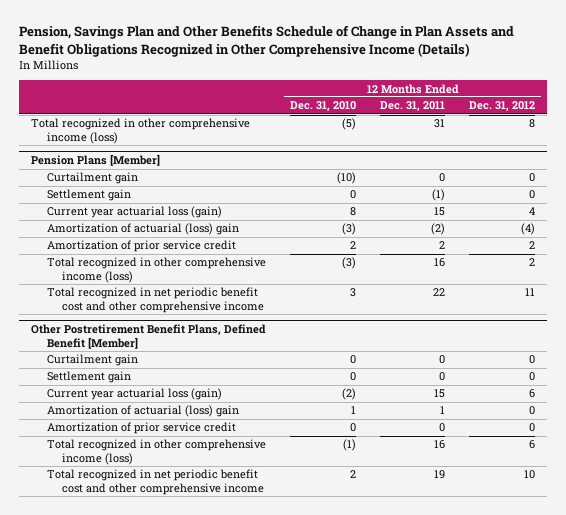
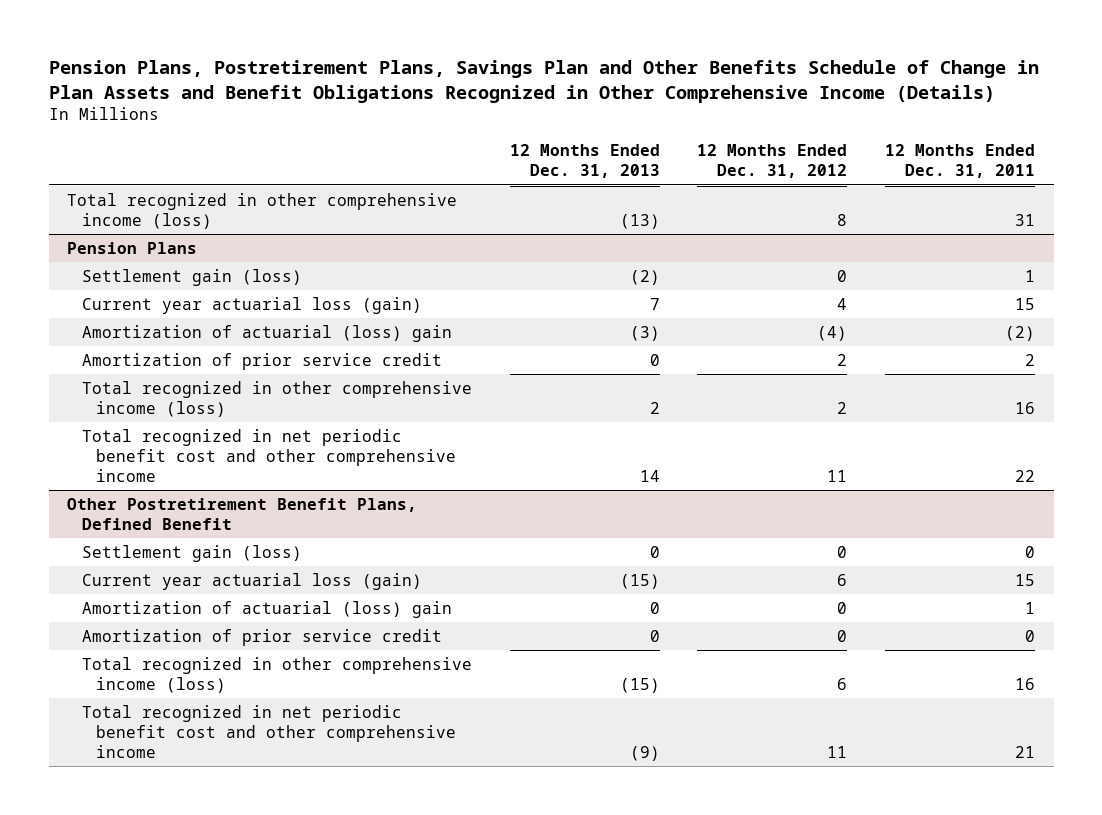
- Pension, Savings Plan and Other Benefits Schedule of Change in Plan Assets and Benefit Obligations Recognized in Other Comprehensive Income (Details)
+ Pension Plans, Postretirement Plans, Savings Plan and Other Benefits Schedule of Change in Plan Assets and Benefit Obligations Recognized in Other Comprehensive Income (Details)
- | 12 Months Ended Dec. 31, 2010 | 12 Months Ended Dec. 31, 2011 | 12 Months Ended Dec. 31, 2012
+ | 12 Months Ended Dec. 31, 2013 | 12 Months Ended Dec. 31, 2012 | 12 Months Ended Dec. 31, 2011
- Pension Plans [Member]
- Curtailment gain | (10) | 0 | 0
- Settlement gain | 0 | (1) | 0
+ Pension Plans
+ Settlement gain (loss) | (2) | 0 | 1
- Other Postretirement Benefit Plans, Defined Benefit [Member]
- Curtailment gain | 0 | 0 | 0
- Settlement gain | 0 | 0 | 0
+ Other Postretirement Benefit Plans, Defined Benefit
+ Settlement gain (loss) | 0 | 0 | 0
- Total recognized in net periodic benefit cost and other comprehensive income | 2 | 19 | 10
+ Total recognized in net periodic benefit cost and other comprehensive income | (9) | 11 | 21

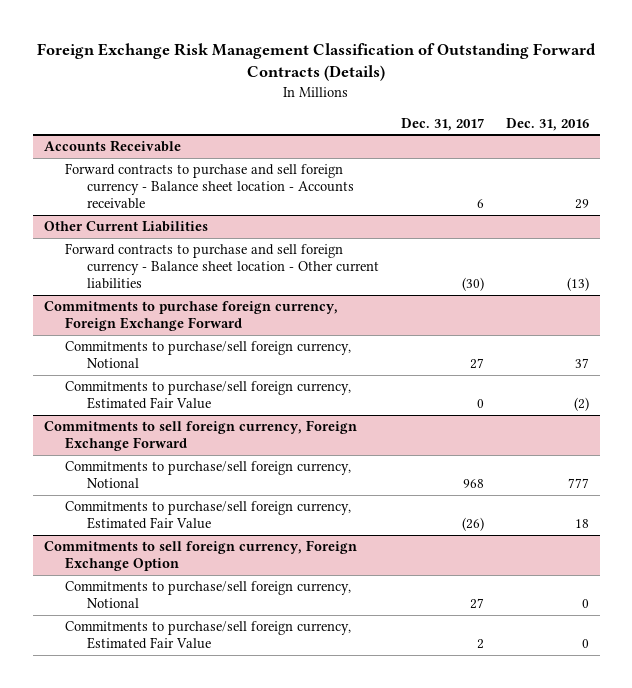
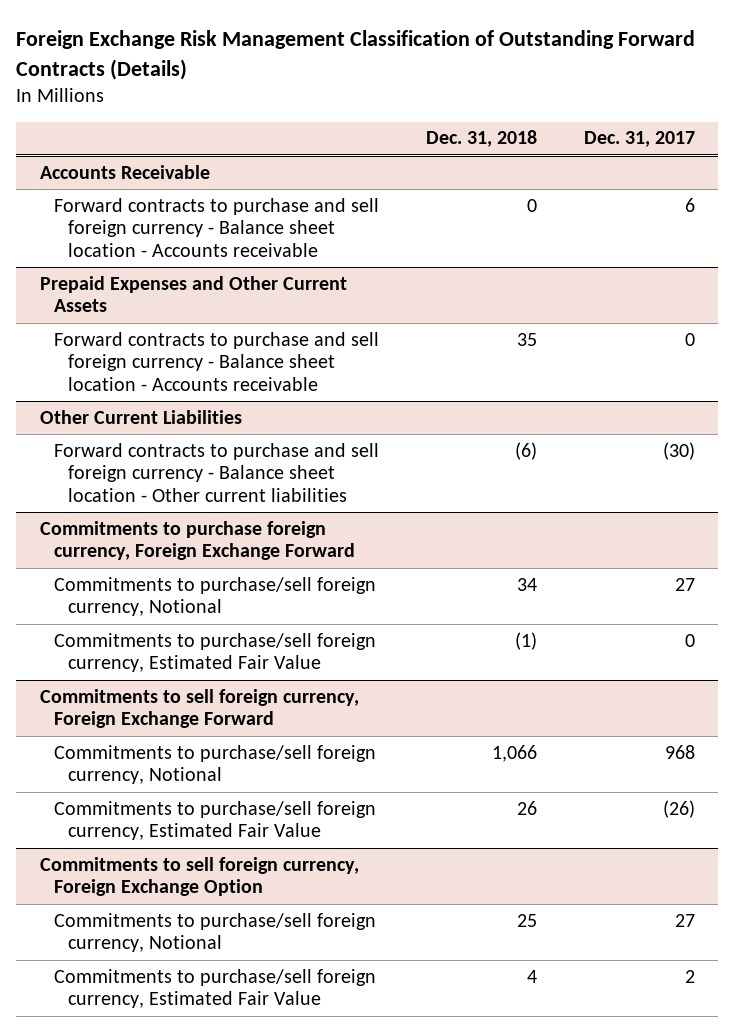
- | Dec. 31, 2017 | Dec. 31, 2016
+ | Dec. 31, 2018 | Dec. 31, 2017
+ Prepaid Expenses and Other Current Assets
+ Forward contracts to purchase and sell foreign currency - Balance sheet location - Accounts receivable | 35 | 0

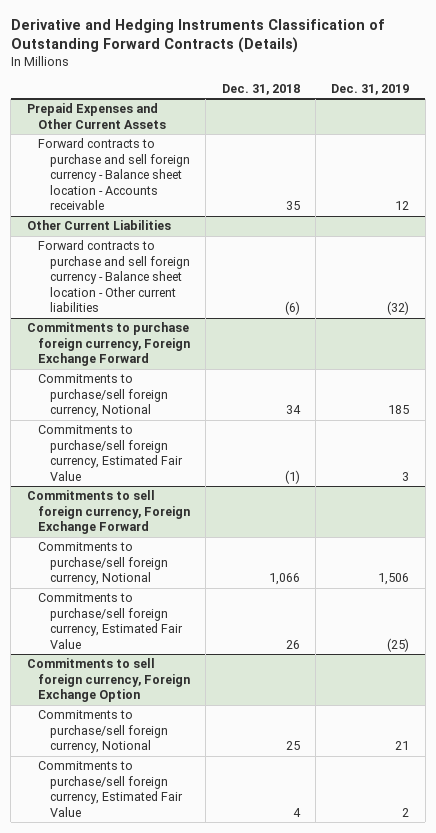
- Foreign Exchange Risk Management Classification of Outstanding Forward Contracts (Details)
+ Derivative and Hedging Instruments Classification of Outstanding Forward Contracts (Details)
- | Dec. 31, 2018 | Dec. 31, 2017
+ | Dec. 31, 2018 | Dec. 31, 2019
- Accounts Receivable
- Forward contracts to purchase and sell foreign currency - Balance sheet location - Accounts receivable | 0 | 6

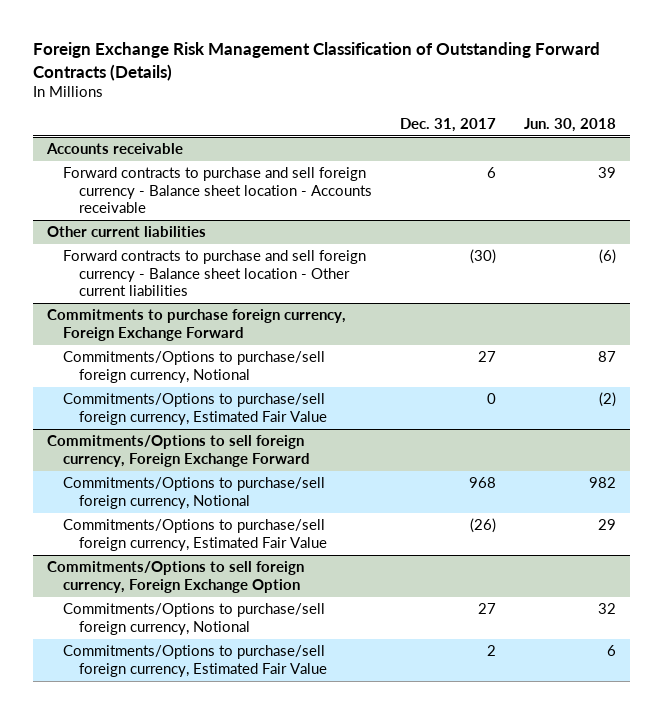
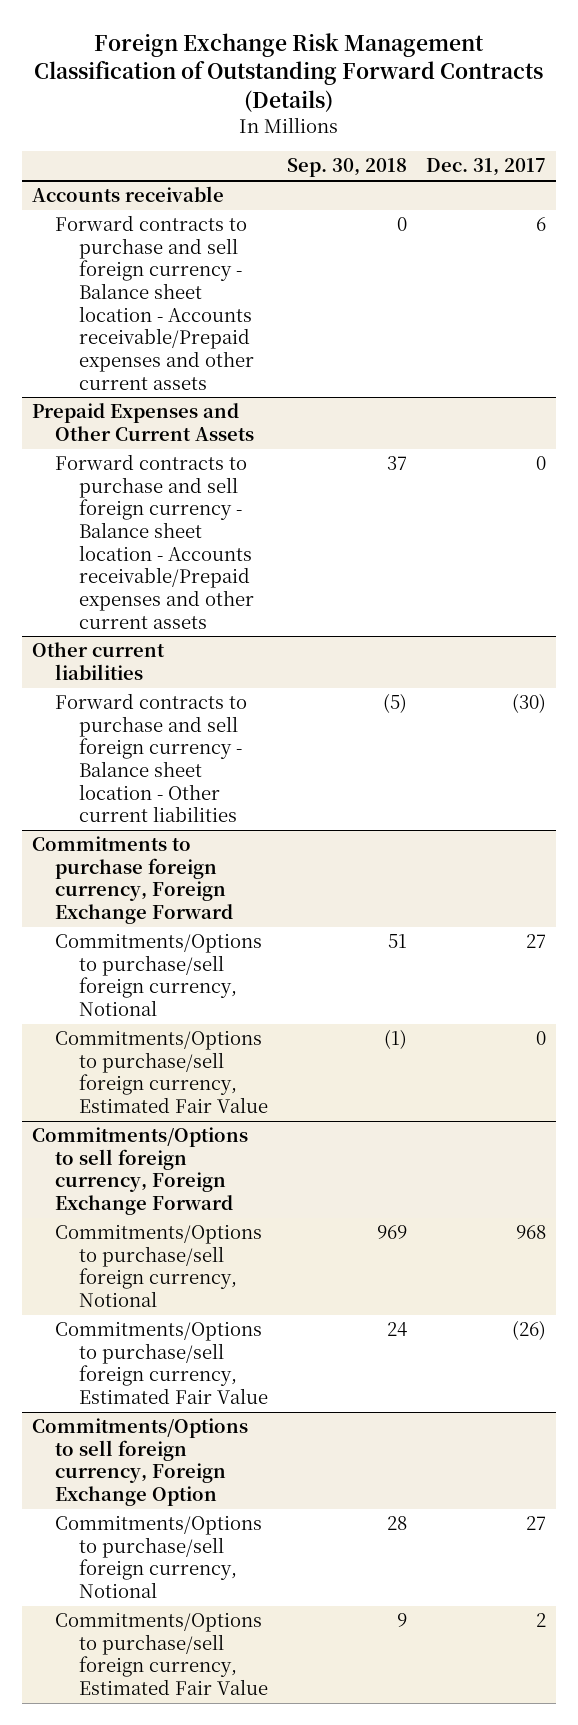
- | Dec. 31, 2017 | Jun. 30, 2018
+ | Sep. 30, 2018 | Dec. 31, 2017
@ Accounts receivable
- Forward contracts to purchase and sell foreign currency - Balance sheet location - Accounts receivable | 6 | 39
+ Forward contracts to purchase and sell foreign currency - Balance sheet location - Accounts receivable/Prepaid expenses and other current assets | 0 | 6
+ Prepaid Expenses and Other Current Assets
+ Forward contracts to purchase and sell foreign currency - Balance sheet location - Accounts receivable/Prepaid expenses and other current assets | 37 | 0

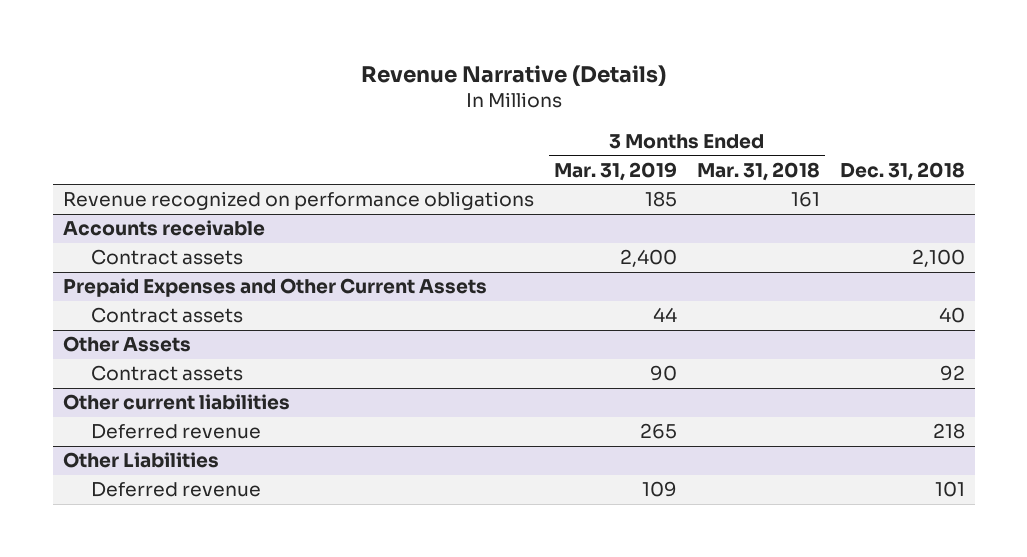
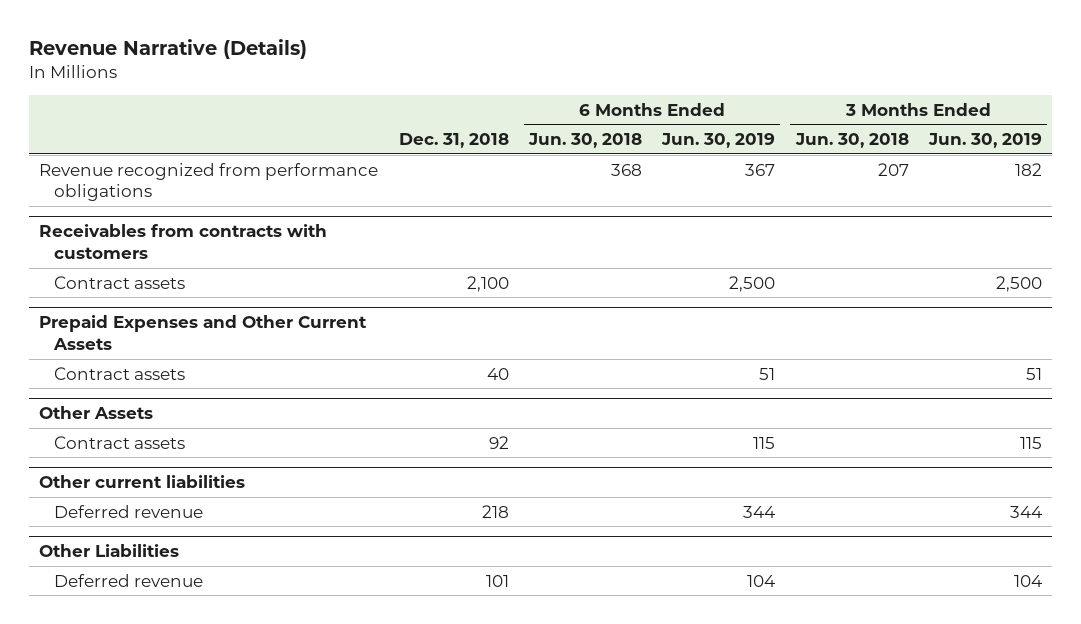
- | 3 Months Ended Mar. 31, 2019 | 3 Months Ended Mar. 31, 2018 | Dec. 31, 2018
+ | Dec. 31, 2018 | 6 Months Ended Jun. 30, 2018 | 6 Months Ended Jun. 30, 2019 | 3 Months Ended Jun. 30, 2018 | 3 Months Ended Jun. 30, 2019
- Revenue recognized on performance obligations | 185 | 161 |
- Accounts receivable
+ Revenue recognized from performance obligations | | 368 | 367 | 207 | 182
+ Receivables from contracts with customers

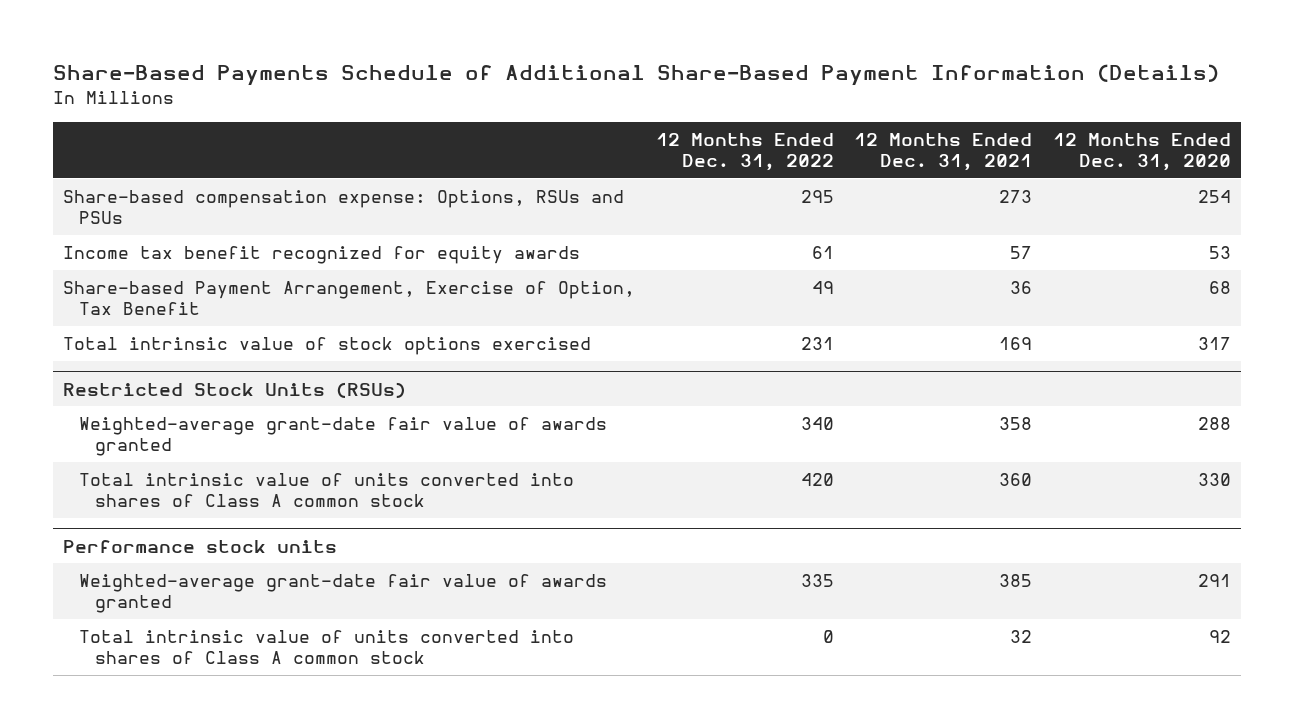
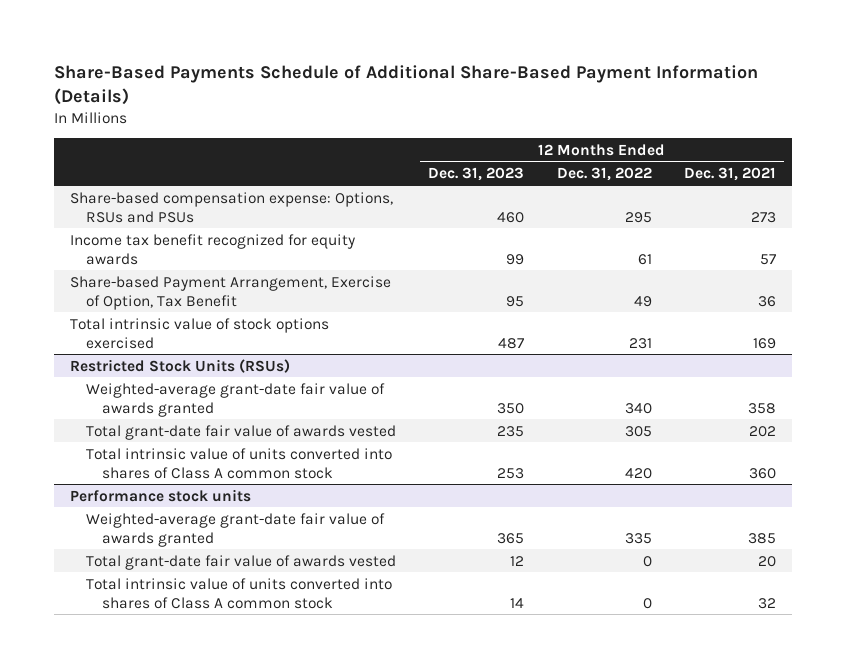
- | 12 Months Ended Dec. 31, 2022 | 12 Months Ended Dec. 31, 2021 | 12 Months Ended Dec. 31, 2020
+ | 12 Months Ended Dec. 31, 2023 | 12 Months Ended Dec. 31, 2022 | 12 Months Ended Dec. 31, 2021
@ Restricted Stock Units (RSUs)
+ Total grant-date fair value of awards vested | 235 | 305 | 202
@ Performance stock units
+ Total grant-date fair value of awards vested | 12 | 0 | 20

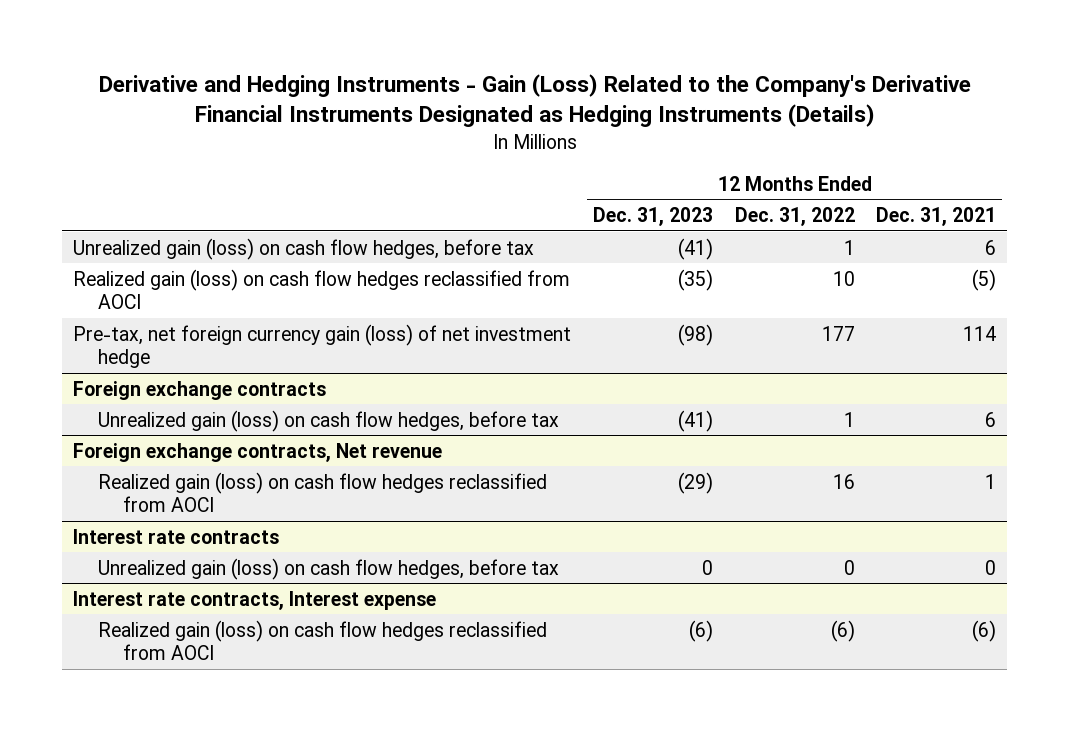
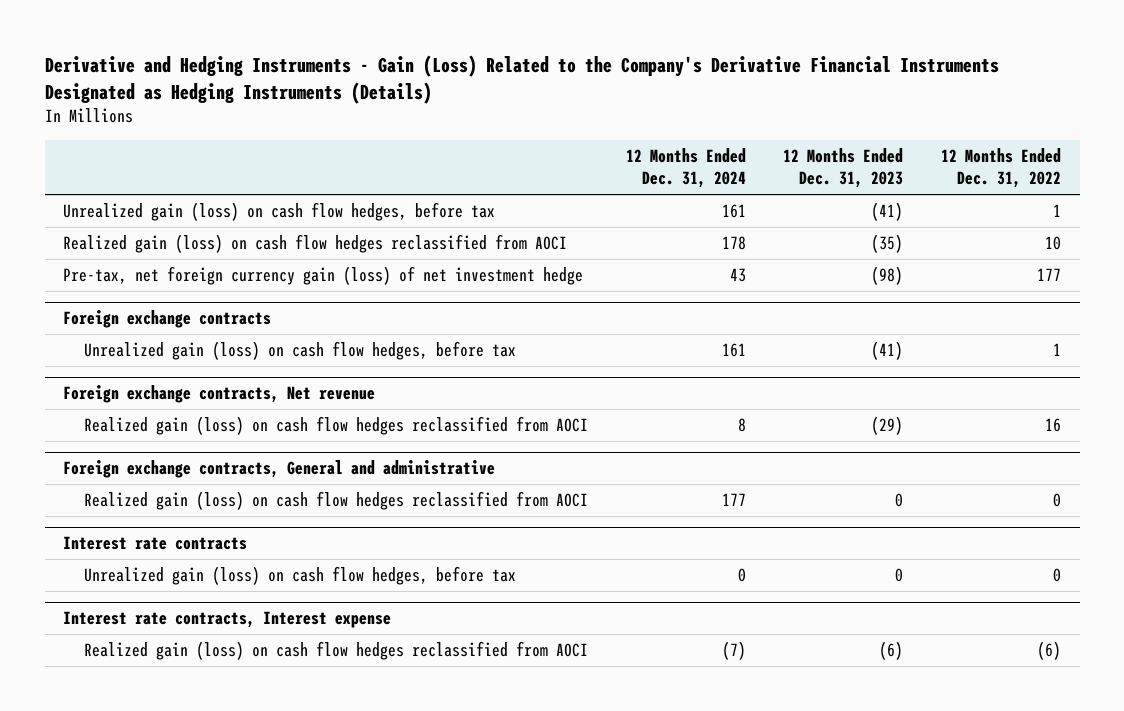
- | 12 Months Ended Dec. 31, 2023 | 12 Months Ended Dec. 31, 2022 | 12 Months Ended Dec. 31, 2021
+ | 12 Months Ended Dec. 31, 2024 | 12 Months Ended Dec. 31, 2023 | 12 Months Ended Dec. 31, 2022
+ Foreign exchange contracts, General and administrative
+ Realized gain (loss) on cash flow hedges reclassified from AOCI | 177 | 0 | 0

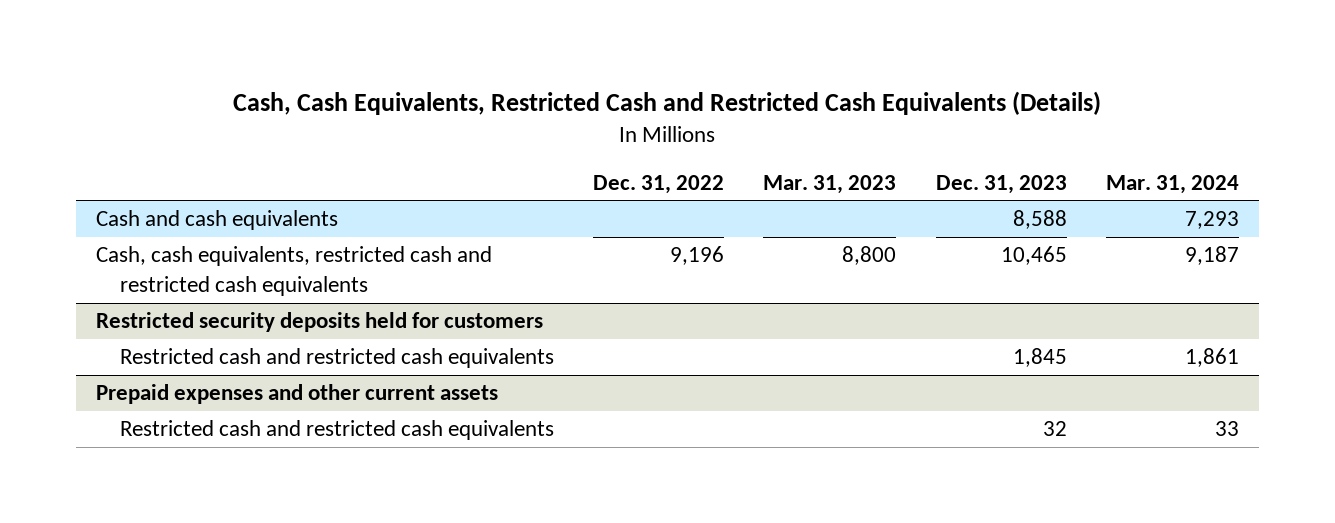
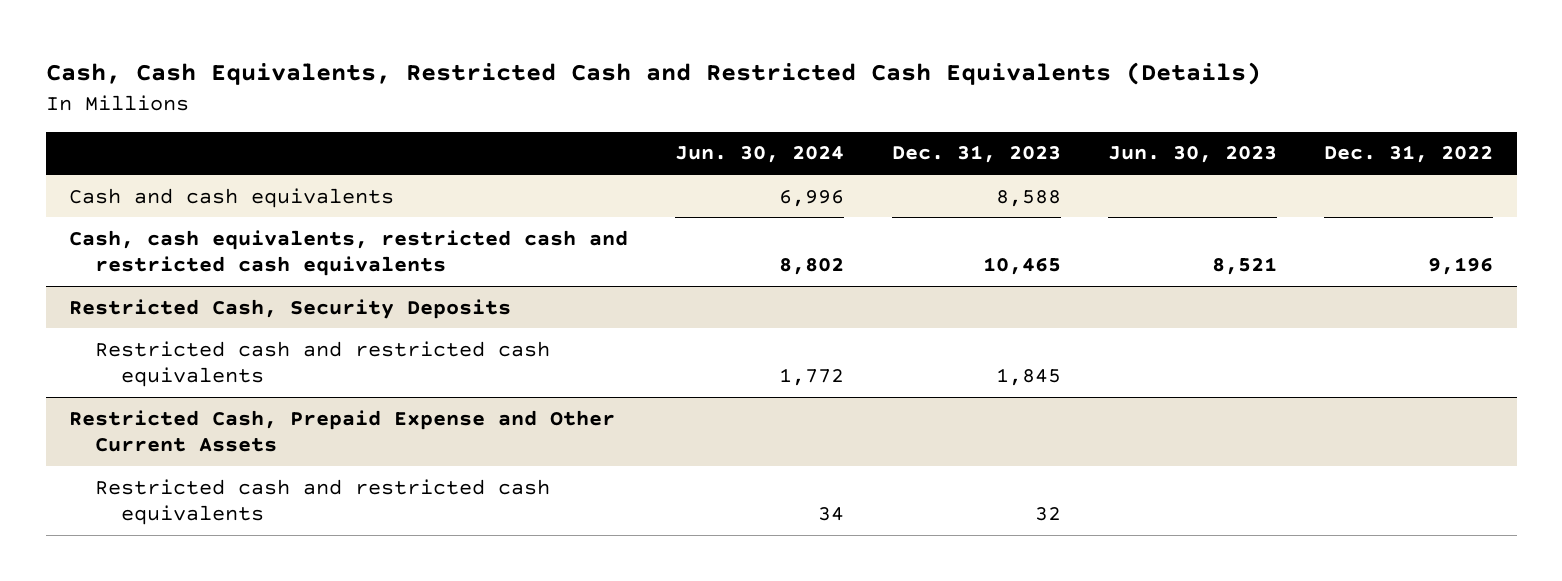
- | Dec. 31, 2022 | Mar. 31, 2023 | Dec. 31, 2023 | Mar. 31, 2024
+ | Jun. 30, 2024 | Dec. 31, 2023 | Jun. 30, 2023 | Dec. 31, 2022
- Restricted security deposits held for customers
+ Restricted Cash, Security Deposits
- Prepaid expenses and other current assets
+ Restricted Cash, Prepaid Expense and Other Current Assets

